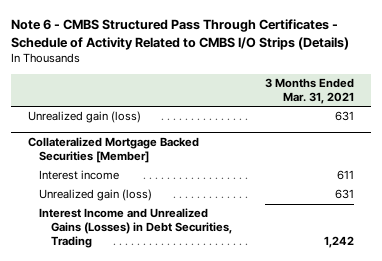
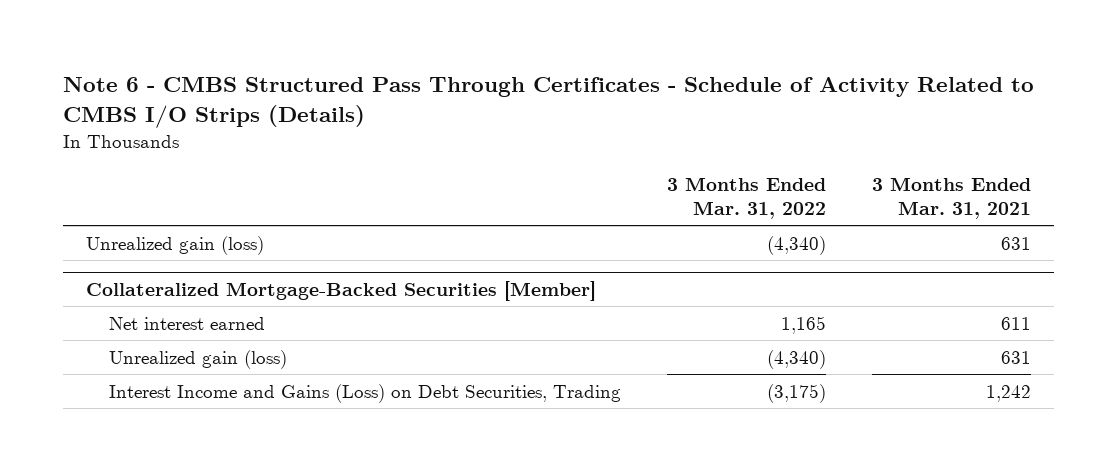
- | 3 Months Ended Mar. 31, 2021
+ | 3 Months Ended Mar. 31, 2022 | 3 Months Ended Mar. 31, 2021
- Collateralized Mortgage Backed Securities [Member]
- Interest income | 611
+ Collateralized Mortgage-Backed Securities [Member]
+ Net interest earned | 1,165 | 611
- Interest Income and Unrealized Gains (Losses) in Debt Securities, Trading | 1,242
+ Interest Income and Gains (Loss) on Debt Securities, Trading | (3,175) | 1,242

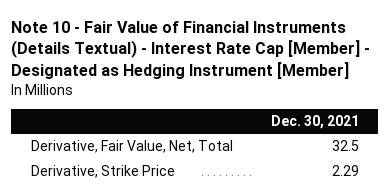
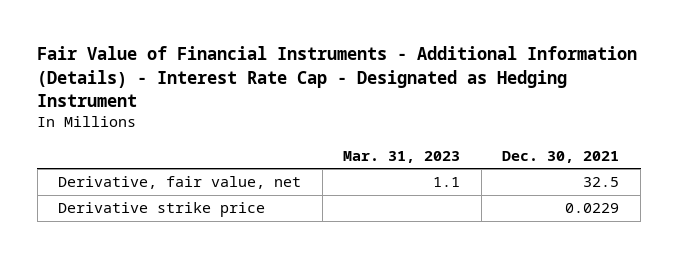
- Note 10 - Fair Value of Financial Instruments (Details Textual) - Interest Rate Cap [Member] - Designated as Hedging Instrument [Member]
+ Fair Value of Financial Instruments - Additional Information (Details) - Interest Rate Cap - Designated as Hedging Instrument
- | Dec. 30, 2021
+ | Mar. 31, 2023 | Dec. 30, 2021
- Derivative, Fair Value, Net, Total | 32.5
- Derivative, Strike Price | 2.29
+ Derivative, fair value, net | 1.1 | 32.5
+ Derivative strike price | | 0.0229

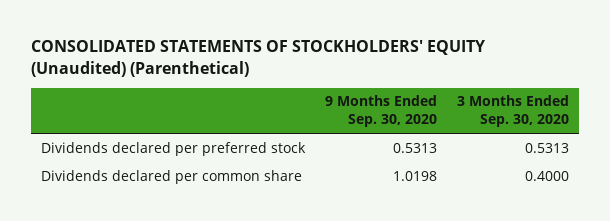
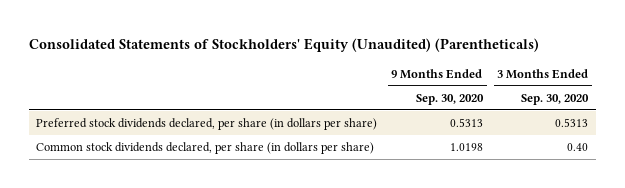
- CONSOLIDATED STATEMENTS OF STOCKHOLDERS' EQUITY (Unaudited) (Parenthetical)
+ Consolidated Statements of Stockholders' Equity (Unaudited) (Parentheticals)
- Dividends declared per preferred stock | 0.5313 | 0.5313
- Dividends declared per common share | 1.0198 | 0.4000
+ Preferred stock dividends declared, per share (in dollars per share) | 0.5313 | 0.5313
+ Common stock dividends declared, per share (in dollars per share) | 1.0198 | 0.40

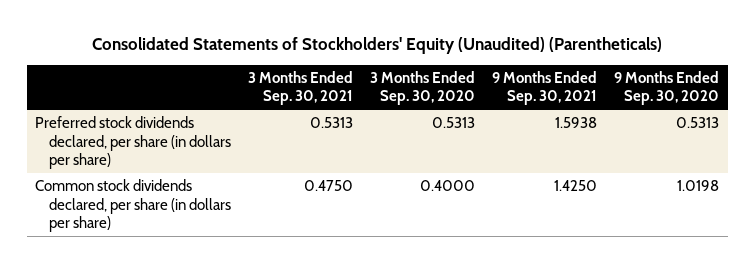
- | 9 Months Ended Sep. 30, 2020 | 3 Months Ended Sep. 30, 2020
+ | 3 Months Ended Sep. 30, 2021 | 3 Months Ended Sep. 30, 2020 | 9 Months Ended Sep. 30, 2021 | 9 Months Ended Sep. 30, 2020
- Common stock dividends declared, per share (in dollars per share) | 1.0198 | 0.40
+ Common stock dividends declared, per share (in dollars per share) | 0.4750 | 0.4000 | 1.4250 | 1.0198

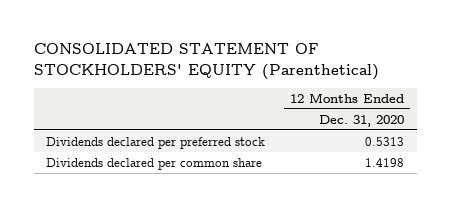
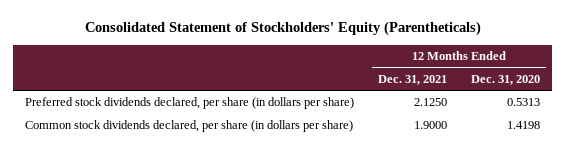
- CONSOLIDATED STATEMENT OF STOCKHOLDERS' EQUITY (Parenthetical)
+ Consolidated Statement of Stockholders' Equity (Parentheticals)
- | 12 Months Ended Dec. 31, 2020
+ | 12 Months Ended Dec. 31, 2021 | 12 Months Ended Dec. 31, 2020
- Dividends declared per preferred stock | 0.5313
- Dividends declared per common share | 1.4198
+ Preferred stock dividends declared, per share (in dollars per share) | 2.1250 | 0.5313
+ Common stock dividends declared, per share (in dollars per share) | 1.9000 | 1.4198

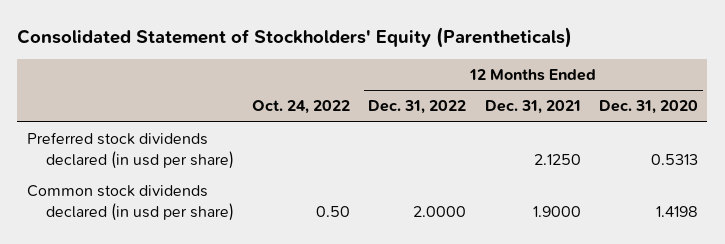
- | 12 Months Ended Dec. 31, 2021 | 12 Months Ended Dec. 31, 2020
+ | Oct. 24, 2022 | 12 Months Ended Dec. 31, 2022 | 12 Months Ended Dec. 31, 2021 | 12 Months Ended Dec. 31, 2020
- Preferred stock dividends declared, per share (in dollars per share) | 2.1250 | 0.5313
- Common stock dividends declared, per share (in dollars per share) | 1.9000 | 1.4198
+ Preferred stock dividends declared (in usd per share) | | | 2.1250 | 0.5313
+ Common stock dividends declared (in usd per share) | 0.50 | 2.0000 | 1.9000 | 1.4198

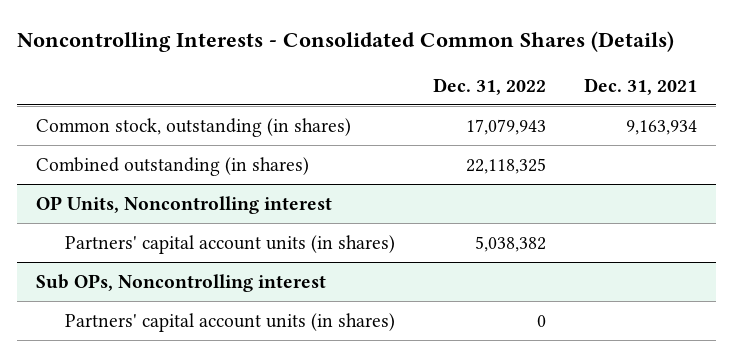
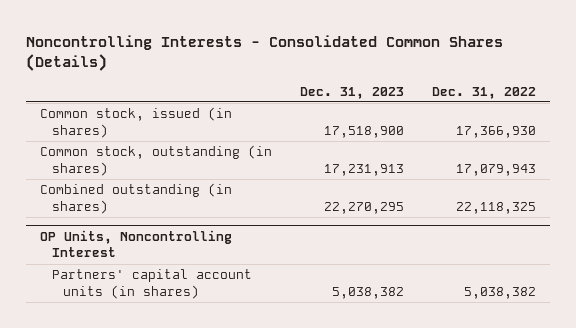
- | Dec. 31, 2022 | Dec. 31, 2021
+ | Dec. 31, 2023 | Dec. 31, 2022
+ Common stock, issued (in shares) | 17,518,900 | 17,366,930
- OP Units, Noncontrolling interest
+ OP Units, Noncontrolling Interest
- Sub OPs, Noncontrolling interest
- Partners' capital account units (in shares) | 0 |

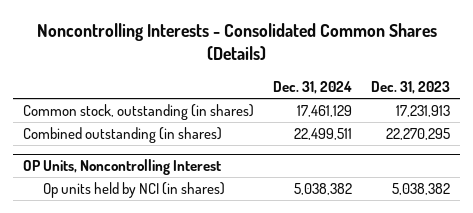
- | Dec. 31, 2023 | Dec. 31, 2022
+ | Dec. 31, 2024 | Dec. 31, 2023
- Common stock, issued (in shares) | 17,518,900 | 17,366,930
@ OP Units, Noncontrolling Interest
- Partners' capital account units (in shares) | 5,038,382 | 5,038,382
+ Op units held by NCI (in shares) | 5,038,382 | 5,038,382

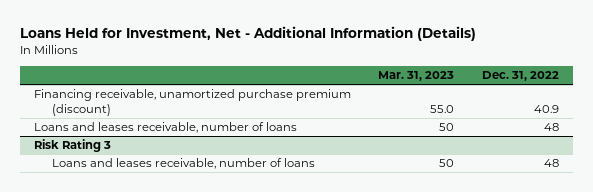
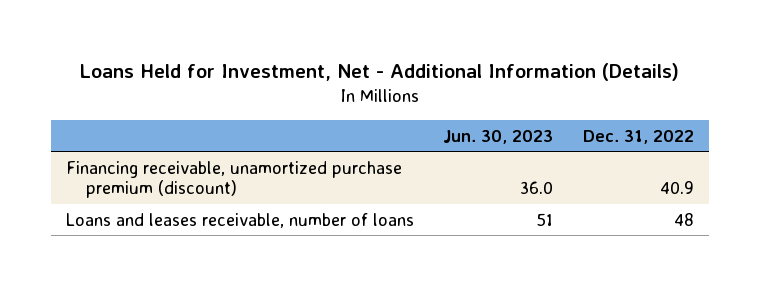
- | Mar. 31, 2023 | Dec. 31, 2022
+ | Jun. 30, 2023 | Dec. 31, 2022
- Risk Rating 3
- Loans and leases receivable, number of loans | 50 | 48

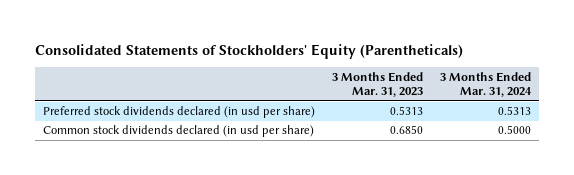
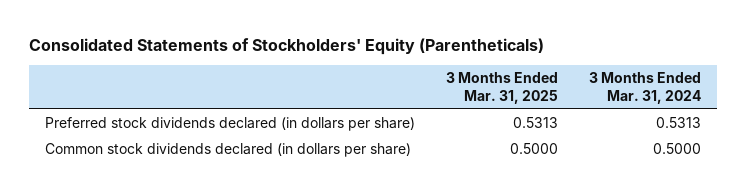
- | 3 Months Ended Mar. 31, 2023 | 3 Months Ended Mar. 31, 2024
+ | 3 Months Ended Mar. 31, 2025 | 3 Months Ended Mar. 31, 2024
- Preferred stock dividends declared (in usd per share) | 0.5313 | 0.5313
- Common stock dividends declared (in usd per share) | 0.6850 | 0.5000
+ Preferred stock dividends declared (in dollars per share) | 0.5313 | 0.5313
+ Common stock dividends declared (in dollars per share) | 0.5000 | 0.5000

